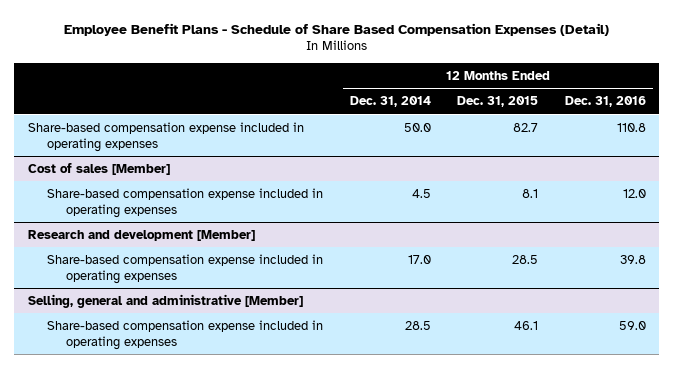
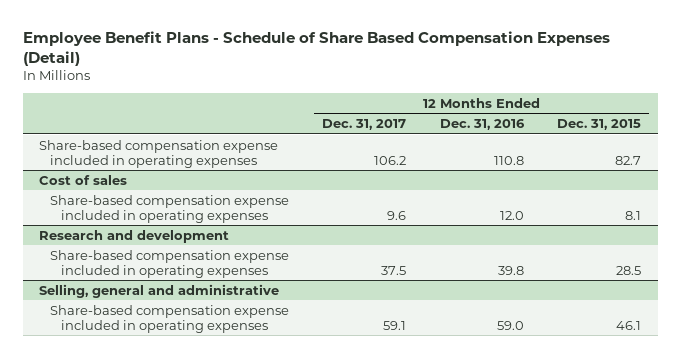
- | 12 Months Ended Dec. 31, 2014 | 12 Months Ended Dec. 31, 2015 | 12 Months Ended Dec. 31, 2016
+ | 12 Months Ended Dec. 31, 2017 | 12 Months Ended Dec. 31, 2016 | 12 Months Ended Dec. 31, 2015
- Cost of sales [Member]
+ Cost of sales
- Research and development [Member]
+ Research and development
- Selling, general and administrative [Member]
+ Selling, general and administrative

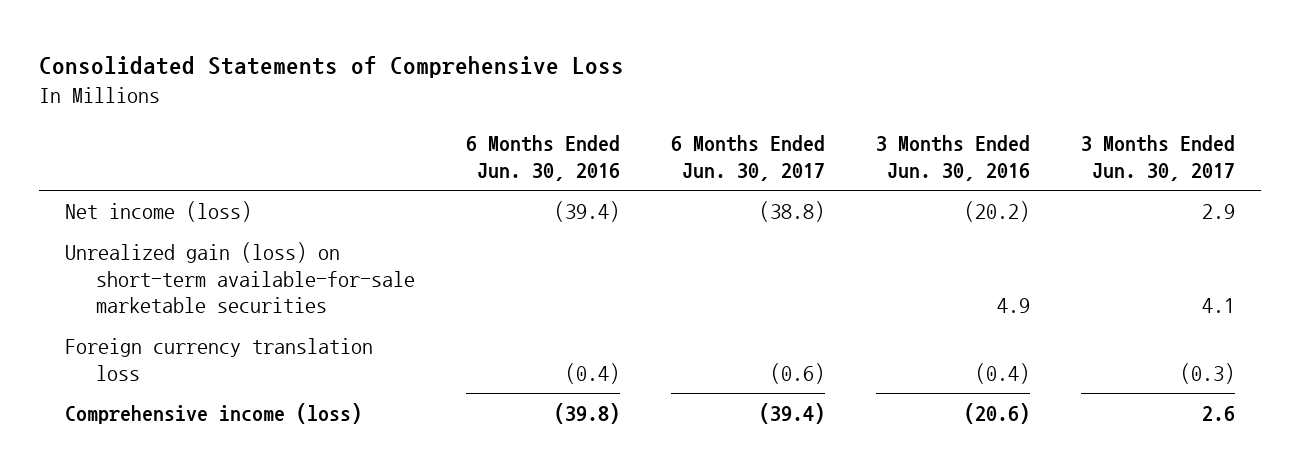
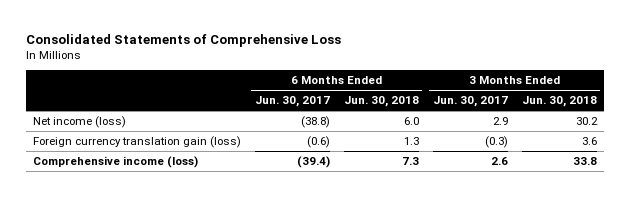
- | 6 Months Ended Jun. 30, 2016 | 6 Months Ended Jun. 30, 2017 | 3 Months Ended Jun. 30, 2016 | 3 Months Ended Jun. 30, 2017
+ | 6 Months Ended Jun. 30, 2017 | 6 Months Ended Jun. 30, 2018 | 3 Months Ended Jun. 30, 2017 | 3 Months Ended Jun. 30, 2018
- Unrealized gain (loss) on short-term available-for-sale marketable securities | | | 4.9 | 4.1
- Foreign currency translation loss | (0.4) | (0.6) | (0.4) | (0.3)
+ Foreign currency translation gain (loss) | (0.6) | 1.3 | (0.3) | 3.6

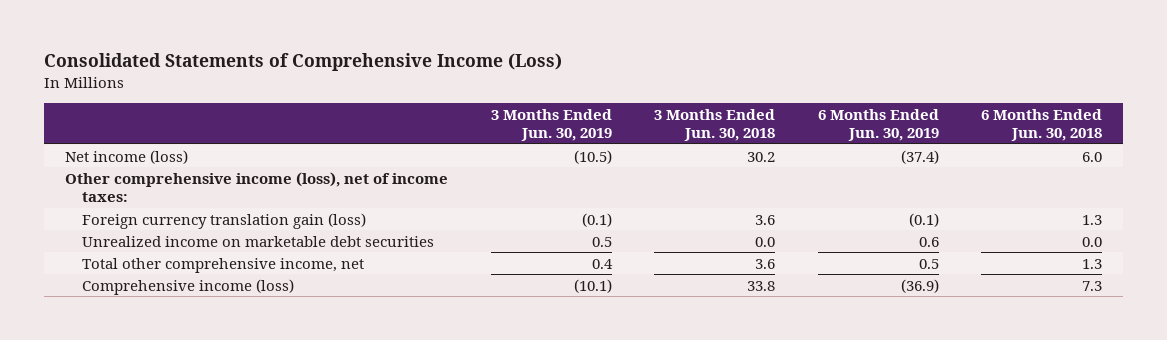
- Consolidated Statements of Comprehensive Loss
+ Consolidated Statements of Comprehensive Income (Loss)
- | 6 Months Ended Jun. 30, 2017 | 6 Months Ended Jun. 30, 2018 | 3 Months Ended Jun. 30, 2017 | 3 Months Ended Jun. 30, 2018
+ | 3 Months Ended Jun. 30, 2019 | 3 Months Ended Jun. 30, 2018 | 6 Months Ended Jun. 30, 2019 | 6 Months Ended Jun. 30, 2018
+ Other comprehensive income (loss), net of income taxes:
+ Unrealized income on marketable debt securities | 0.5 | 0.0 | 0.6 | 0.0
+ Total other comprehensive income, net | 0.4 | 3.6 | 0.5 | 1.3

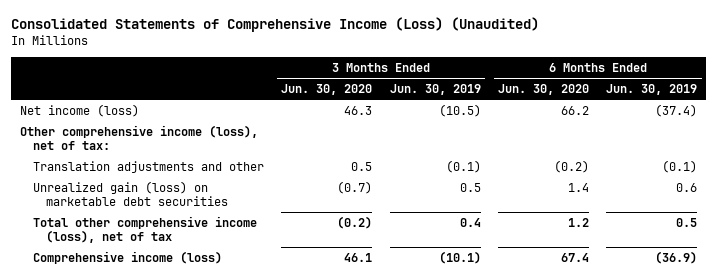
- Consolidated Statements of Comprehensive Income (Loss)
+ Consolidated Statements of Comprehensive Income (Loss) (Unaudited)
- | 3 Months Ended Jun. 30, 2019 | 3 Months Ended Jun. 30, 2018 | 6 Months Ended Jun. 30, 2019 | 6 Months Ended Jun. 30, 2018
+ | 3 Months Ended Jun. 30, 2020 | 3 Months Ended Jun. 30, 2019 | 6 Months Ended Jun. 30, 2020 | 6 Months Ended Jun. 30, 2019
- Other comprehensive income (loss), net of income taxes:
- Foreign currency translation gain (loss) | (0.1) | 3.6 | (0.1) | 1.3
- Unrealized income on marketable debt securities | 0.5 | 0.0 | 0.6 | 0.0
- Total other comprehensive income, net | 0.4 | 3.6 | 0.5 | 1.3
+ Other comprehensive income (loss), net of tax:
+ Translation adjustments and other | 0.5 | (0.1) | (0.2) | (0.1)
+ Unrealized gain (loss) on marketable debt securities | (0.7) | 0.5 | 1.4 | 0.6
+ Total other comprehensive income (loss), net of tax | (0.2) | 0.4 | 1.2 | 0.5

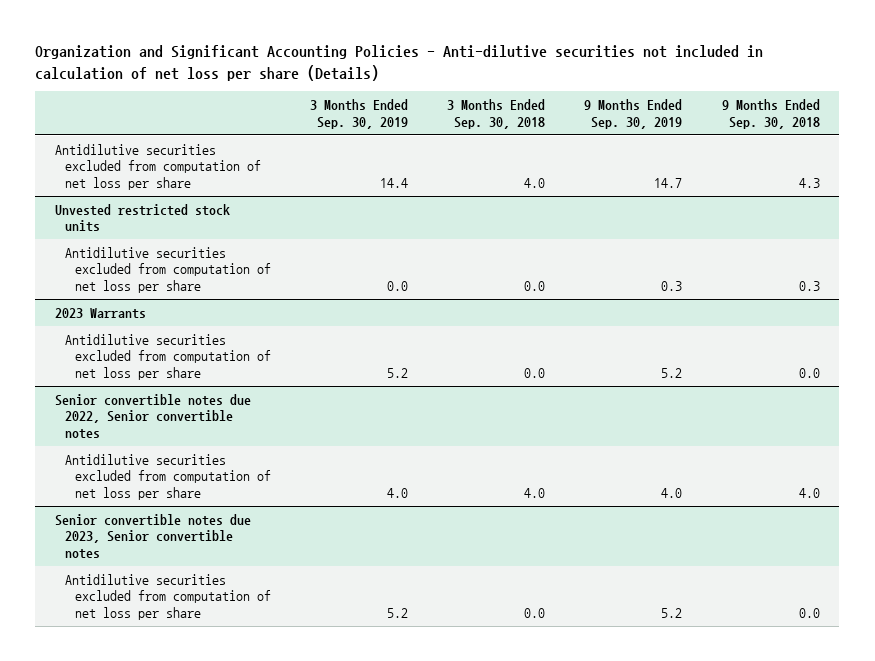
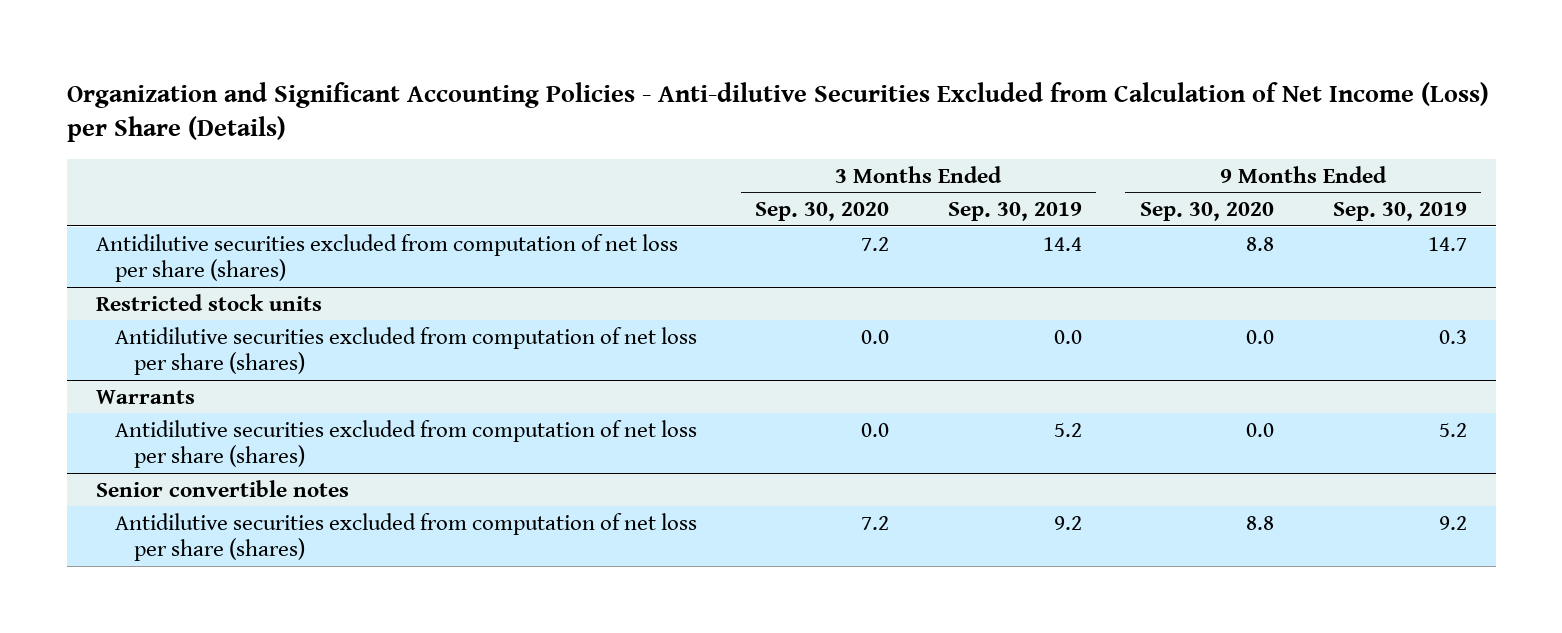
- Organization and Significant Accounting Policies - Anti-dilutive securities not included in calculation of net loss per share (Details)
+ Organization and Significant Accounting Policies - Anti-dilutive Securities Excluded from Calculation of Net Income (Loss) per Share (Details)
- | 3 Months Ended Sep. 30, 2019 | 3 Months Ended Sep. 30, 2018 | 9 Months Ended Sep. 30, 2019 | 9 Months Ended Sep. 30, 2018
+ | 3 Months Ended Sep. 30, 2020 | 3 Months Ended Sep. 30, 2019 | 9 Months Ended Sep. 30, 2020 | 9 Months Ended Sep. 30, 2019
- Antidilutive securities excluded from computation of net loss per share | 14.4 | 4.0 | 14.7 | 4.3
- Unvested restricted stock units
- Antidilutive securities excluded from computation of net loss per share | 0.0 | 0.0 | 0.3 | 0.3
- 2023 Warrants
- Antidilutive securities excluded from computation of net loss per share | 5.2 | 0.0 | 5.2 | 0.0
- Senior convertible notes due 2022, Senior convertible notes
- Antidilutive securities excluded from computation of net loss per share | 4.0 | 4.0 | 4.0 | 4.0
- Senior convertible notes due 2023, Senior convertible notes
- Antidilutive securities excluded from computation of net loss per share | 5.2 | 0.0 | 5.2 | 0.0
+ Antidilutive securities excluded from computation of net loss per share (shares) | 7.2 | 14.4 | 8.8 | 14.7
+ Restricted stock units
+ Antidilutive securities excluded from computation of net loss per share (shares) | 0.0 | 0.0 | 0.0 | 0.3
+ Warrants
+ Antidilutive securities excluded from computation of net loss per share (shares) | 0.0 | 5.2 | 0.0 | 5.2
+ Senior convertible notes
+ Antidilutive securities excluded from computation of net loss per share (shares) | 7.2 | 9.2 | 8.8 | 9.2

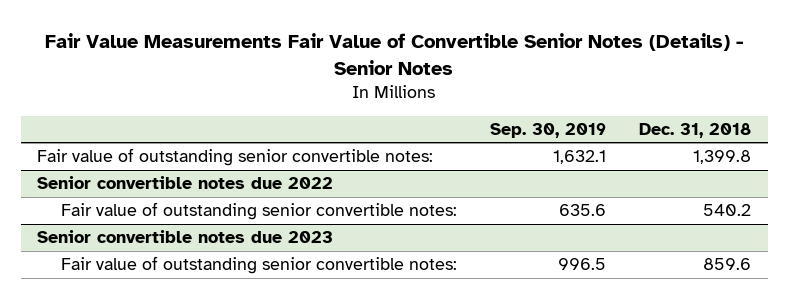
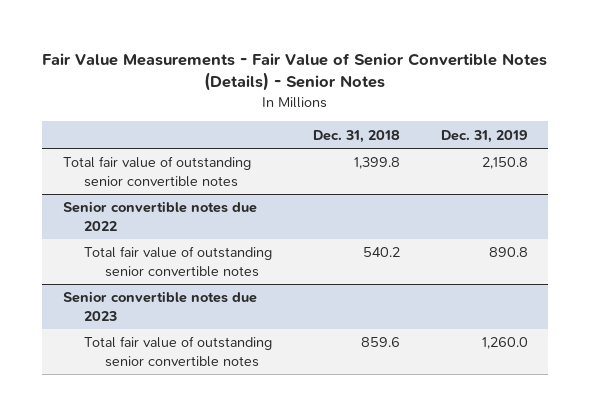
- Fair Value Measurements Fair Value of Convertible Senior Notes (Details) - Senior Notes
+ Fair Value Measurements - Fair Value of Senior Convertible Notes (Details) - Senior Notes
- | Sep. 30, 2019 | Dec. 31, 2018
+ | Dec. 31, 2018 | Dec. 31, 2019
- Fair value of outstanding senior convertible notes: | 1,632.1 | 1,399.8
+ Total fair value of outstanding senior convertible notes | 1,399.8 | 2,150.8
@ Senior convertible notes due 2022
- Fair value of outstanding senior convertible notes: | 635.6 | 540.2
+ Total fair value of outstanding senior convertible notes | 540.2 | 890.8
@ Senior convertible notes due 2023
- Fair value of outstanding senior convertible notes: | 996.5 | 859.6
+ Total fair value of outstanding senior convertible notes | 859.6 | 1,260.0

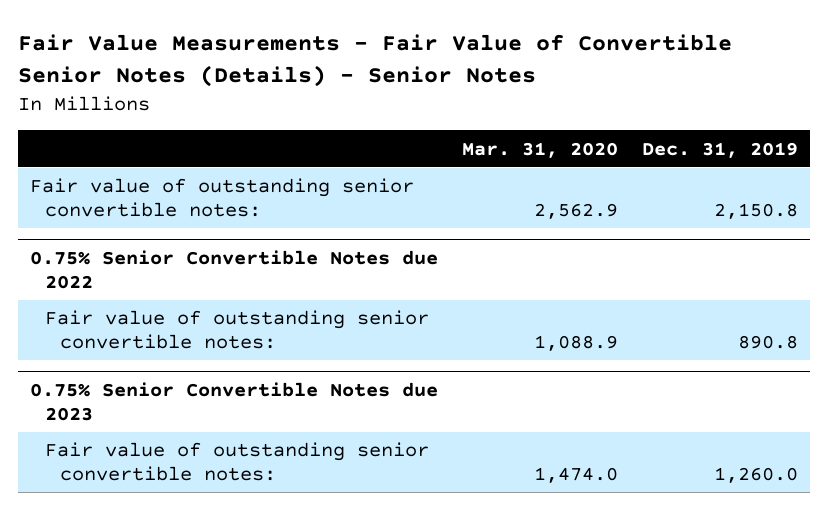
- Fair Value Measurements - Fair Value of Senior Convertible Notes (Details) - Senior Notes
+ Fair Value Measurements - Fair Value of Convertible Senior Notes (Details) - Senior Notes
- | Dec. 31, 2018 | Dec. 31, 2019
+ | Mar. 31, 2020 | Dec. 31, 2019
- Total fair value of outstanding senior convertible notes | 1,399.8 | 2,150.8
- Senior convertible notes due 2022
- Total fair value of outstanding senior convertible notes | 540.2 | 890.8
- Senior convertible notes due 2023
- Total fair value of outstanding senior convertible notes | 859.6 | 1,260.0
+ Fair value of outstanding senior convertible notes: | 2,562.9 | 2,150.8
+ 0.75% Senior Convertible Notes due 2022
+ Fair value of outstanding senior convertible notes: | 1,088.9 | 890.8
+ 0.75% Senior Convertible Notes due 2023
+ Fair value of outstanding senior convertible notes: | 1,474.0 | 1,260.0

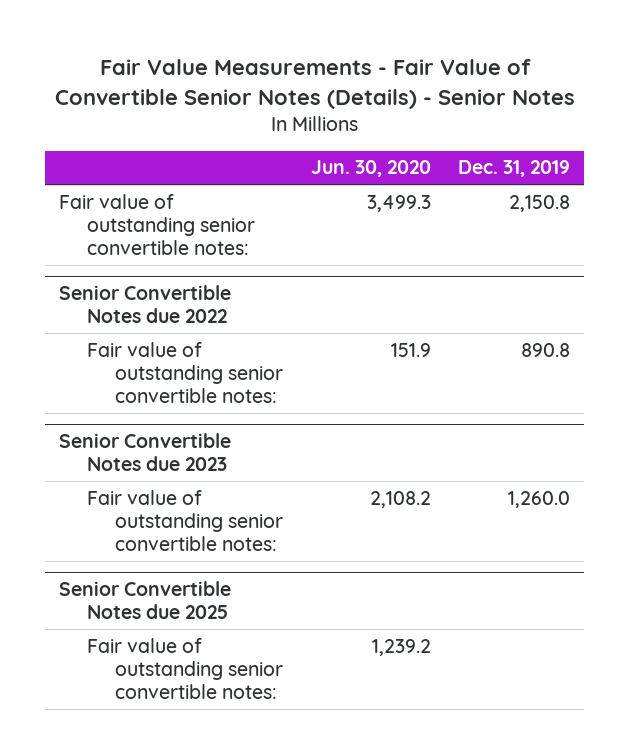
- | Mar. 31, 2020 | Dec. 31, 2019
+ | Jun. 30, 2020 | Dec. 31, 2019
- 0.75% Senior Convertible Notes due 2022
+ Senior Convertible Notes due 2022
- 0.75% Senior Convertible Notes due 2023
+ Senior Convertible Notes due 2023
+ Senior Convertible Notes due 2025
+ Fair value of outstanding senior convertible notes: | 1,239.2 |

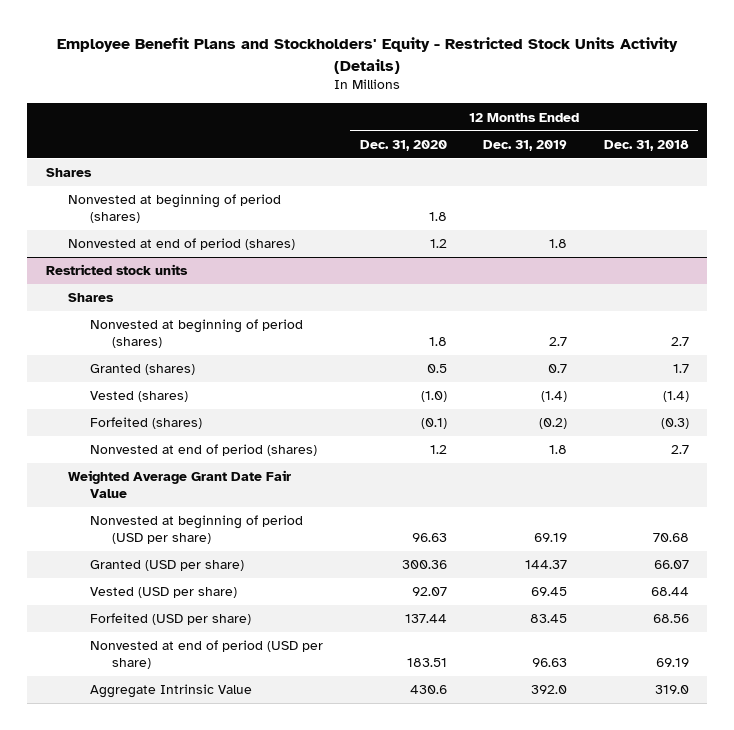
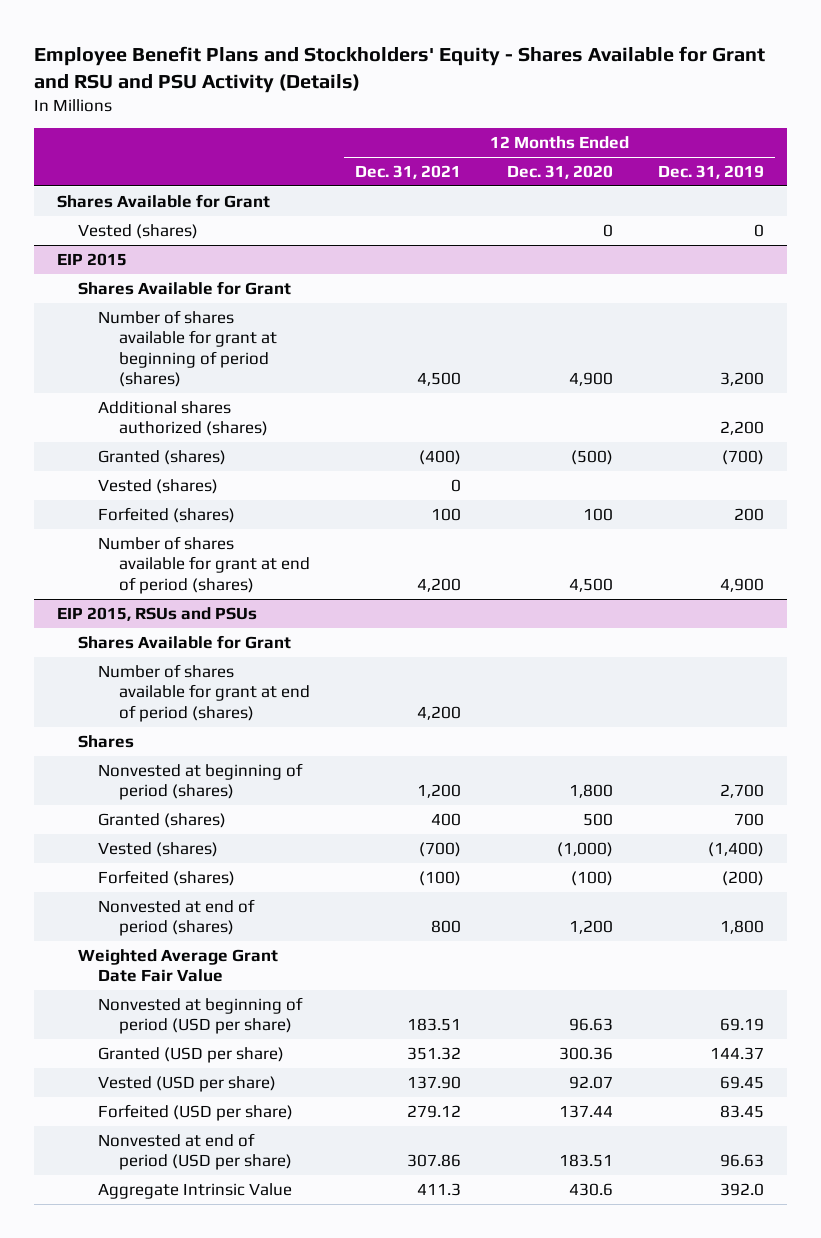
- Employee Benefit Plans and Stockholders' Equity - Restricted Stock Units Activity (Details)
+ Employee Benefit Plans and Stockholders' Equity - Shares Available for Grant and RSU and PSU Activity (Details)
- | 12 Months Ended Dec. 31, 2020 | 12 Months Ended Dec. 31, 2019 | 12 Months Ended Dec. 31, 2018
+ | 12 Months Ended Dec. 31, 2021 | 12 Months Ended Dec. 31, 2020 | 12 Months Ended Dec. 31, 2019
- Shares
- Nonvested at beginning of period (shares) | 1.8 | |
- Nonvested at end of period (shares) | 1.2 | 1.8 |
- Restricted stock units
+ Shares Available for Grant
+ Vested (shares) | | 0 | 0
+ EIP 2015
+ Shares Available for Grant
+ Number of shares available for grant at beginning of period (shares) | 4,500 | 4,900 | 3,200
+ Additional shares authorized (shares) | | | 2,200
+ Granted (shares) | (400) | (500) | (700)
+ Vested (shares) | 0 | |
+ Forfeited (shares) | 100 | 100 | 200
+ Number of shares available for grant at end of period (shares) | 4,200 | 4,500 | 4,900
+ EIP 2015, RSUs and PSUs
+ Shares Available for Grant
+ Number of shares available for grant at end of period (shares) | 4,200 | |
- Nonvested at beginning of period (shares) | 1.8 | 2.7 | 2.7
- Granted (shares) | 0.5 | 0.7 | 1.7
- Vested (shares) | (1.0) | (1.4) | (1.4)
- Forfeited (shares) | (0.1) | (0.2) | (0.3)
- Nonvested at end of period (shares) | 1.2 | 1.8 | 2.7
+ Nonvested at beginning of period (shares) | 1,200 | 1,800 | 2,700
+ Granted (shares) | 400 | 500 | 700
+ Vested (shares) | (700) | (1,000) | (1,400)
+ Forfeited (shares) | (100) | (100) | (200)
+ Nonvested at end of period (shares) | 800 | 1,200 | 1,800

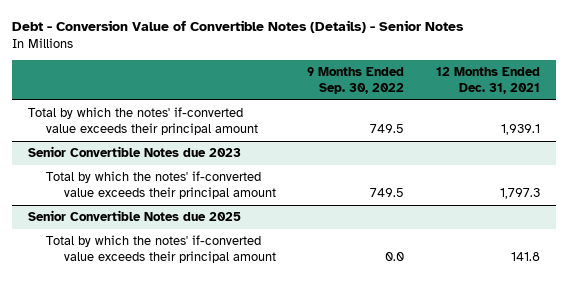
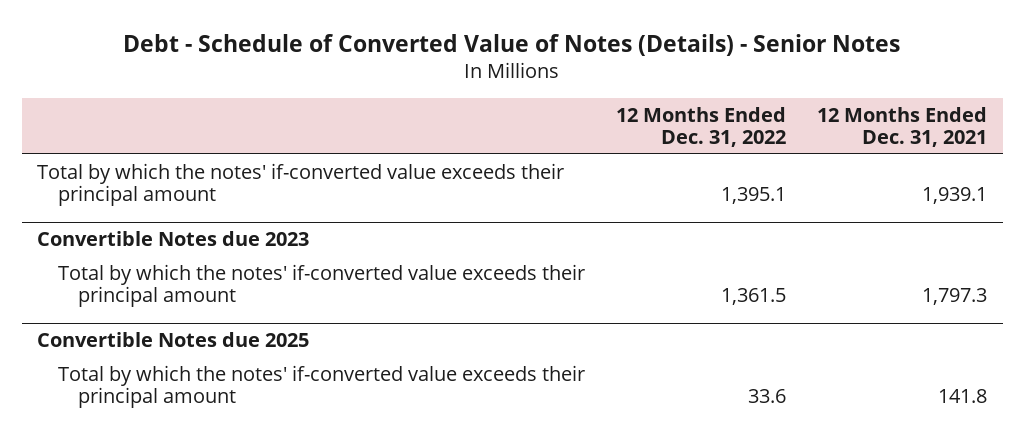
- Debt - Conversion Value of Convertible Notes (Details) - Senior Notes
+ Debt - Schedule of Converted Value of Notes (Details) - Senior Notes
- | 9 Months Ended Sep. 30, 2022 | 12 Months Ended Dec. 31, 2021
+ | 12 Months Ended Dec. 31, 2022 | 12 Months Ended Dec. 31, 2021
- Senior Convertible Notes due 2023
+ Convertible Notes due 2023
- Senior Convertible Notes due 2025
+ Convertible Notes due 2025

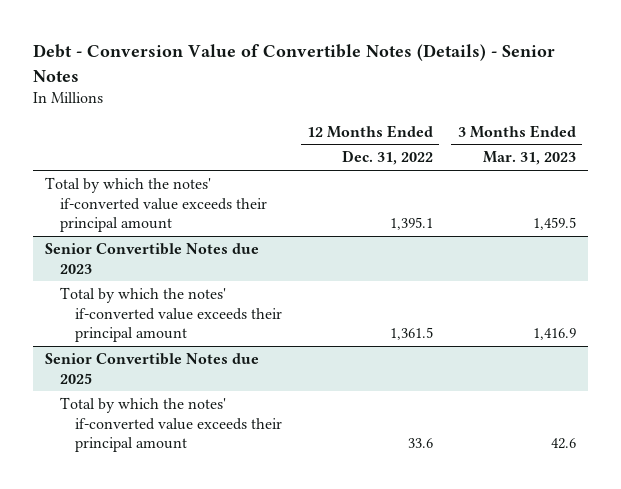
- Debt - Schedule of Converted Value of Notes (Details) - Senior Notes
+ Debt - Conversion Value of Convertible Notes (Details) - Senior Notes
- | 12 Months Ended Dec. 31, 2022 | 12 Months Ended Dec. 31, 2021
+ | 12 Months Ended Dec. 31, 2022 | 3 Months Ended Mar. 31, 2023
- Convertible Notes due 2023
+ Senior Convertible Notes due 2023
- Convertible Notes due 2025
+ Senior Convertible Notes due 2025

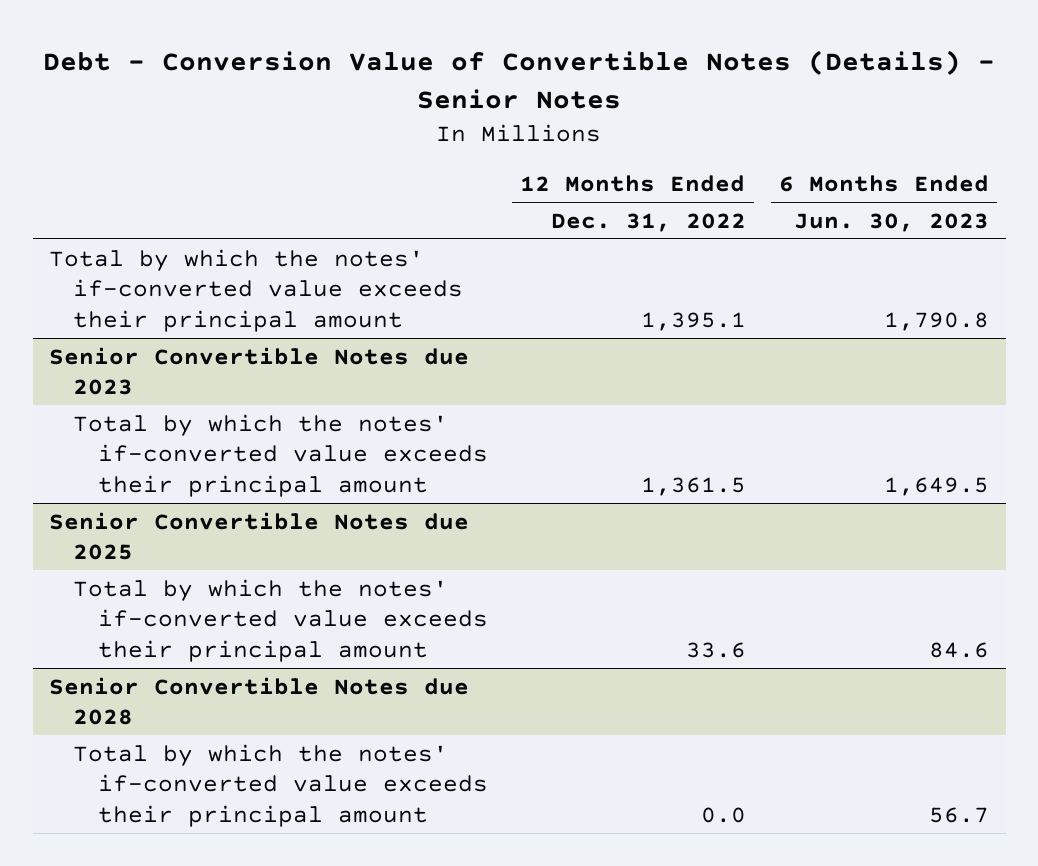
- | 12 Months Ended Dec. 31, 2022 | 3 Months Ended Mar. 31, 2023
+ | 12 Months Ended Dec. 31, 2022 | 6 Months Ended Jun. 30, 2023
+ Senior Convertible Notes due 2028
+ Total by which the notes' if-converted value exceeds their principal amount | 0.0 | 56.7

